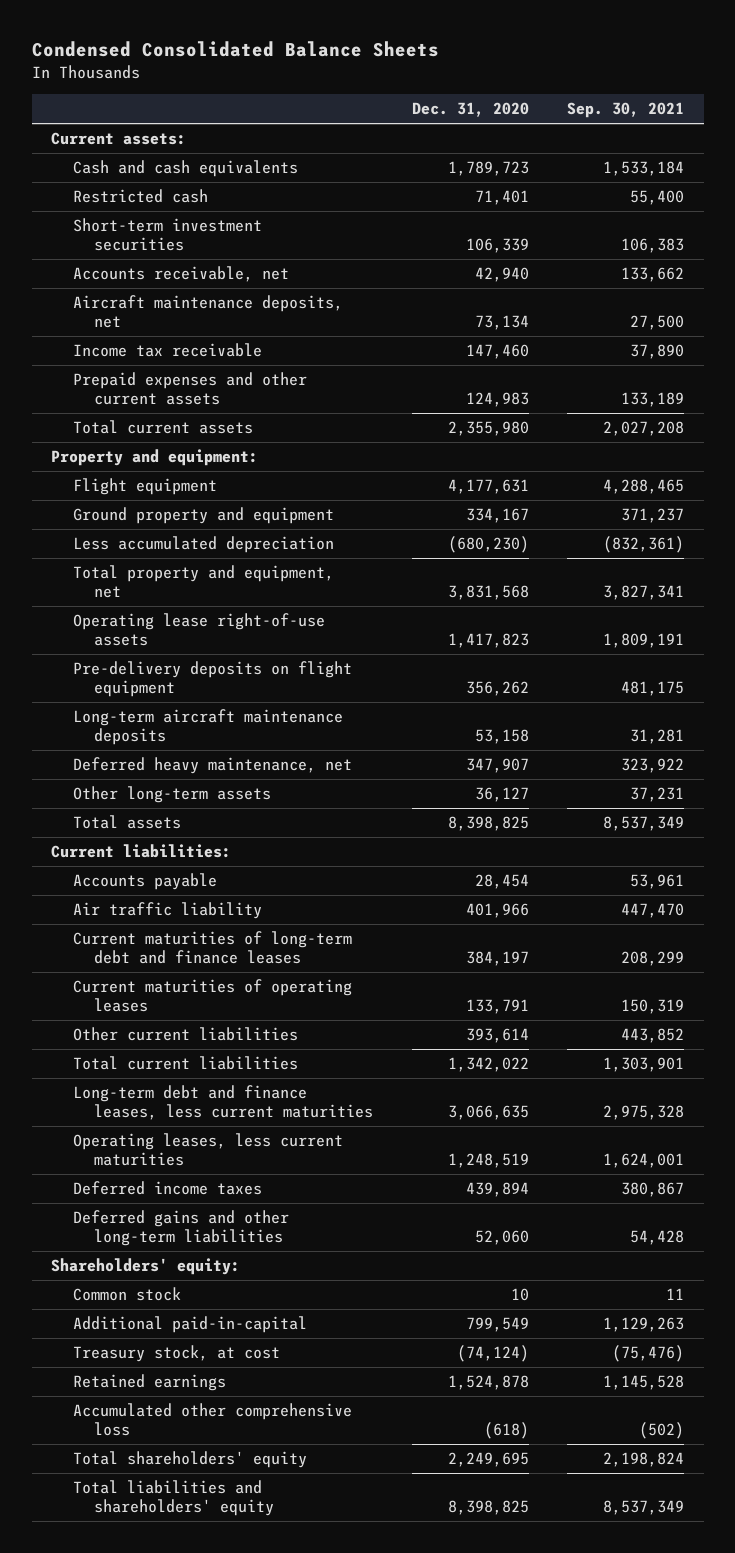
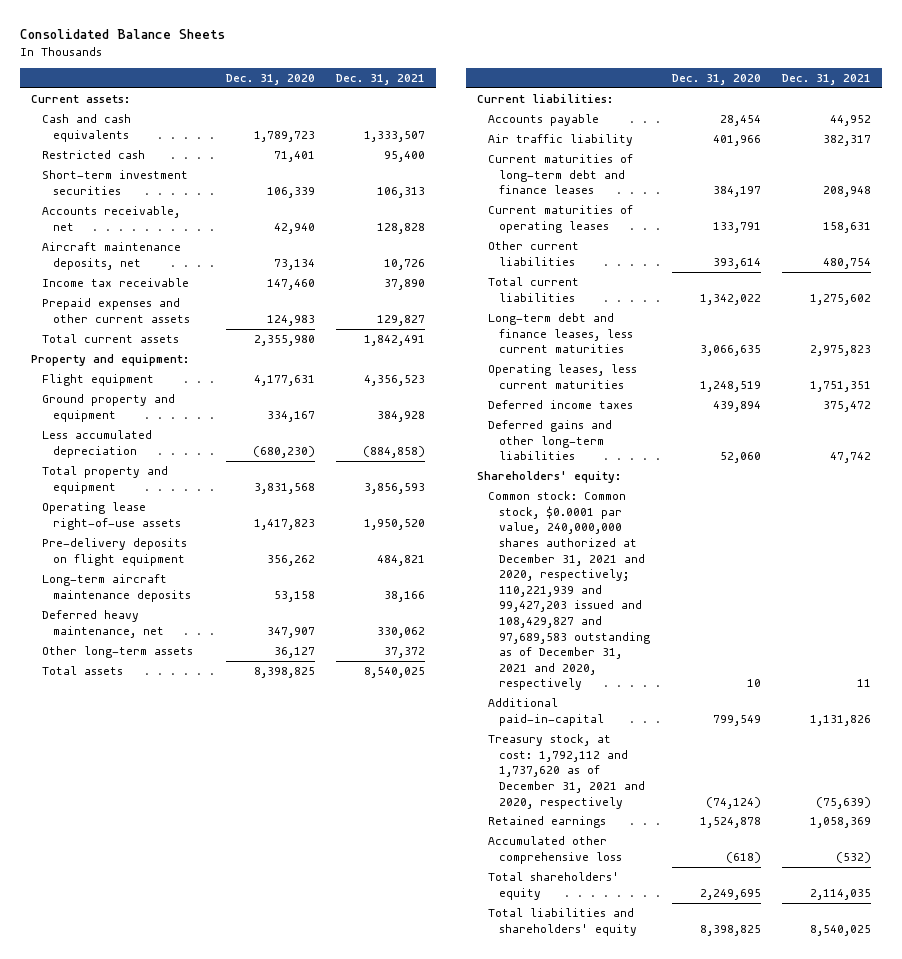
- Condensed Consolidated Balance Sheets
+ Consolidated Balance Sheets
- | Dec. 31, 2020 | Sep. 30, 2021
+ | Dec. 31, 2020 | Dec. 31, 2021
- Total property and equipment, net | 3,831,568 | 3,827,341
+ Total property and equipment | 3,831,568 | 3,856,593
- Common stock | 10 | 11
+ Common stock: Common stock, $0.0001 par value, 240,000,000 shares authorized at December 31, 2021 and 2020, respectively; 110,221,939 and 99,427,203 issued and 108,429,827 and 97,689,583 outstanding as of December 31, 2021 and 2020, respectively | 10 | 11
- Treasury stock, at cost | (74,124) | (75,476)
+ Treasury stock, at cost: 1,792,112 and 1,737,620 as of December 31, 2021 and 2020, respectively | (74,124) | (75,639)

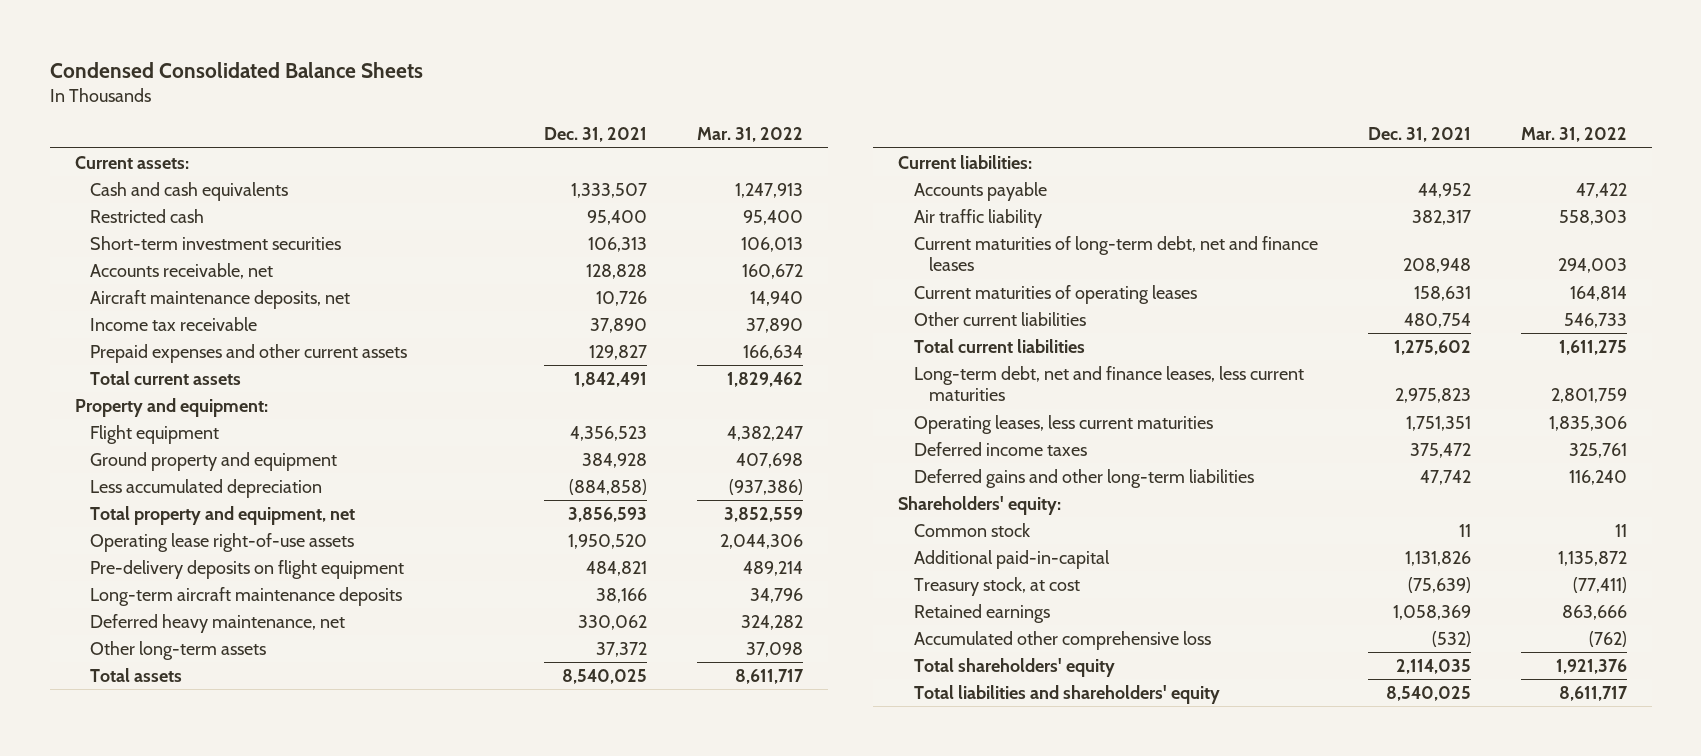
- Consolidated Balance Sheets
+ Condensed Consolidated Balance Sheets
- | Dec. 31, 2020 | Dec. 31, 2021
+ | Dec. 31, 2021 | Mar. 31, 2022
- Total property and equipment | 3,831,568 | 3,856,593
+ Total property and equipment, net | 3,856,593 | 3,852,559
- Current maturities of long-term debt and finance leases | 384,197 | 208,948
+ Current maturities of long-term debt, net and finance leases | 208,948 | 294,003
- Long-term debt and finance leases, less current maturities | 3,066,635 | 2,975,823
+ Long-term debt, net and finance leases, less current maturities | 2,975,823 | 2,801,759
- Common stock: Common stock, $0.0001 par value, 240,000,000 shares authorized at December 31, 2021 and 2020, respectively; 110,221,939 and 99,427,203 issued and 108,429,827 and 97,689,583 outstanding as of December 31, 2021 and 2020, respectively | 10 | 11
+ Common stock | 11 | 11
- Treasury stock, at cost: 1,792,112 and 1,737,620 as of December 31, 2021 and 2020, respectively | (74,124) | (75,639)
+ Treasury stock, at cost | (75,639) | (77,411)

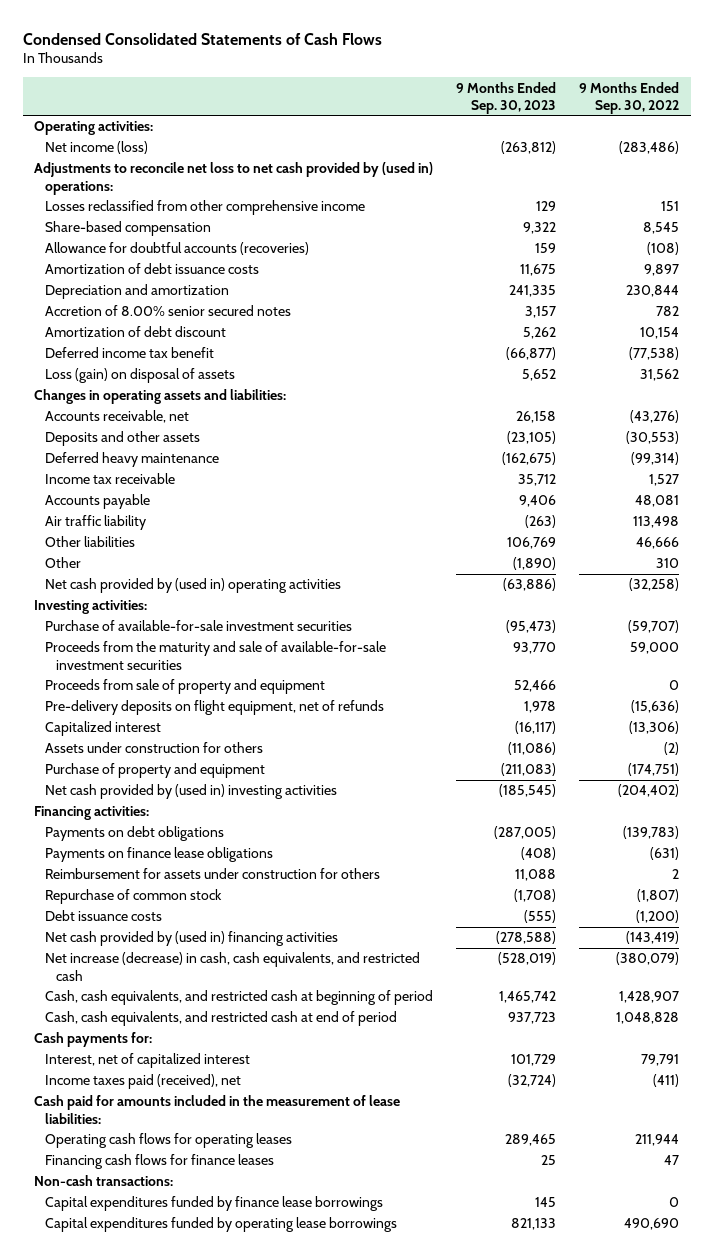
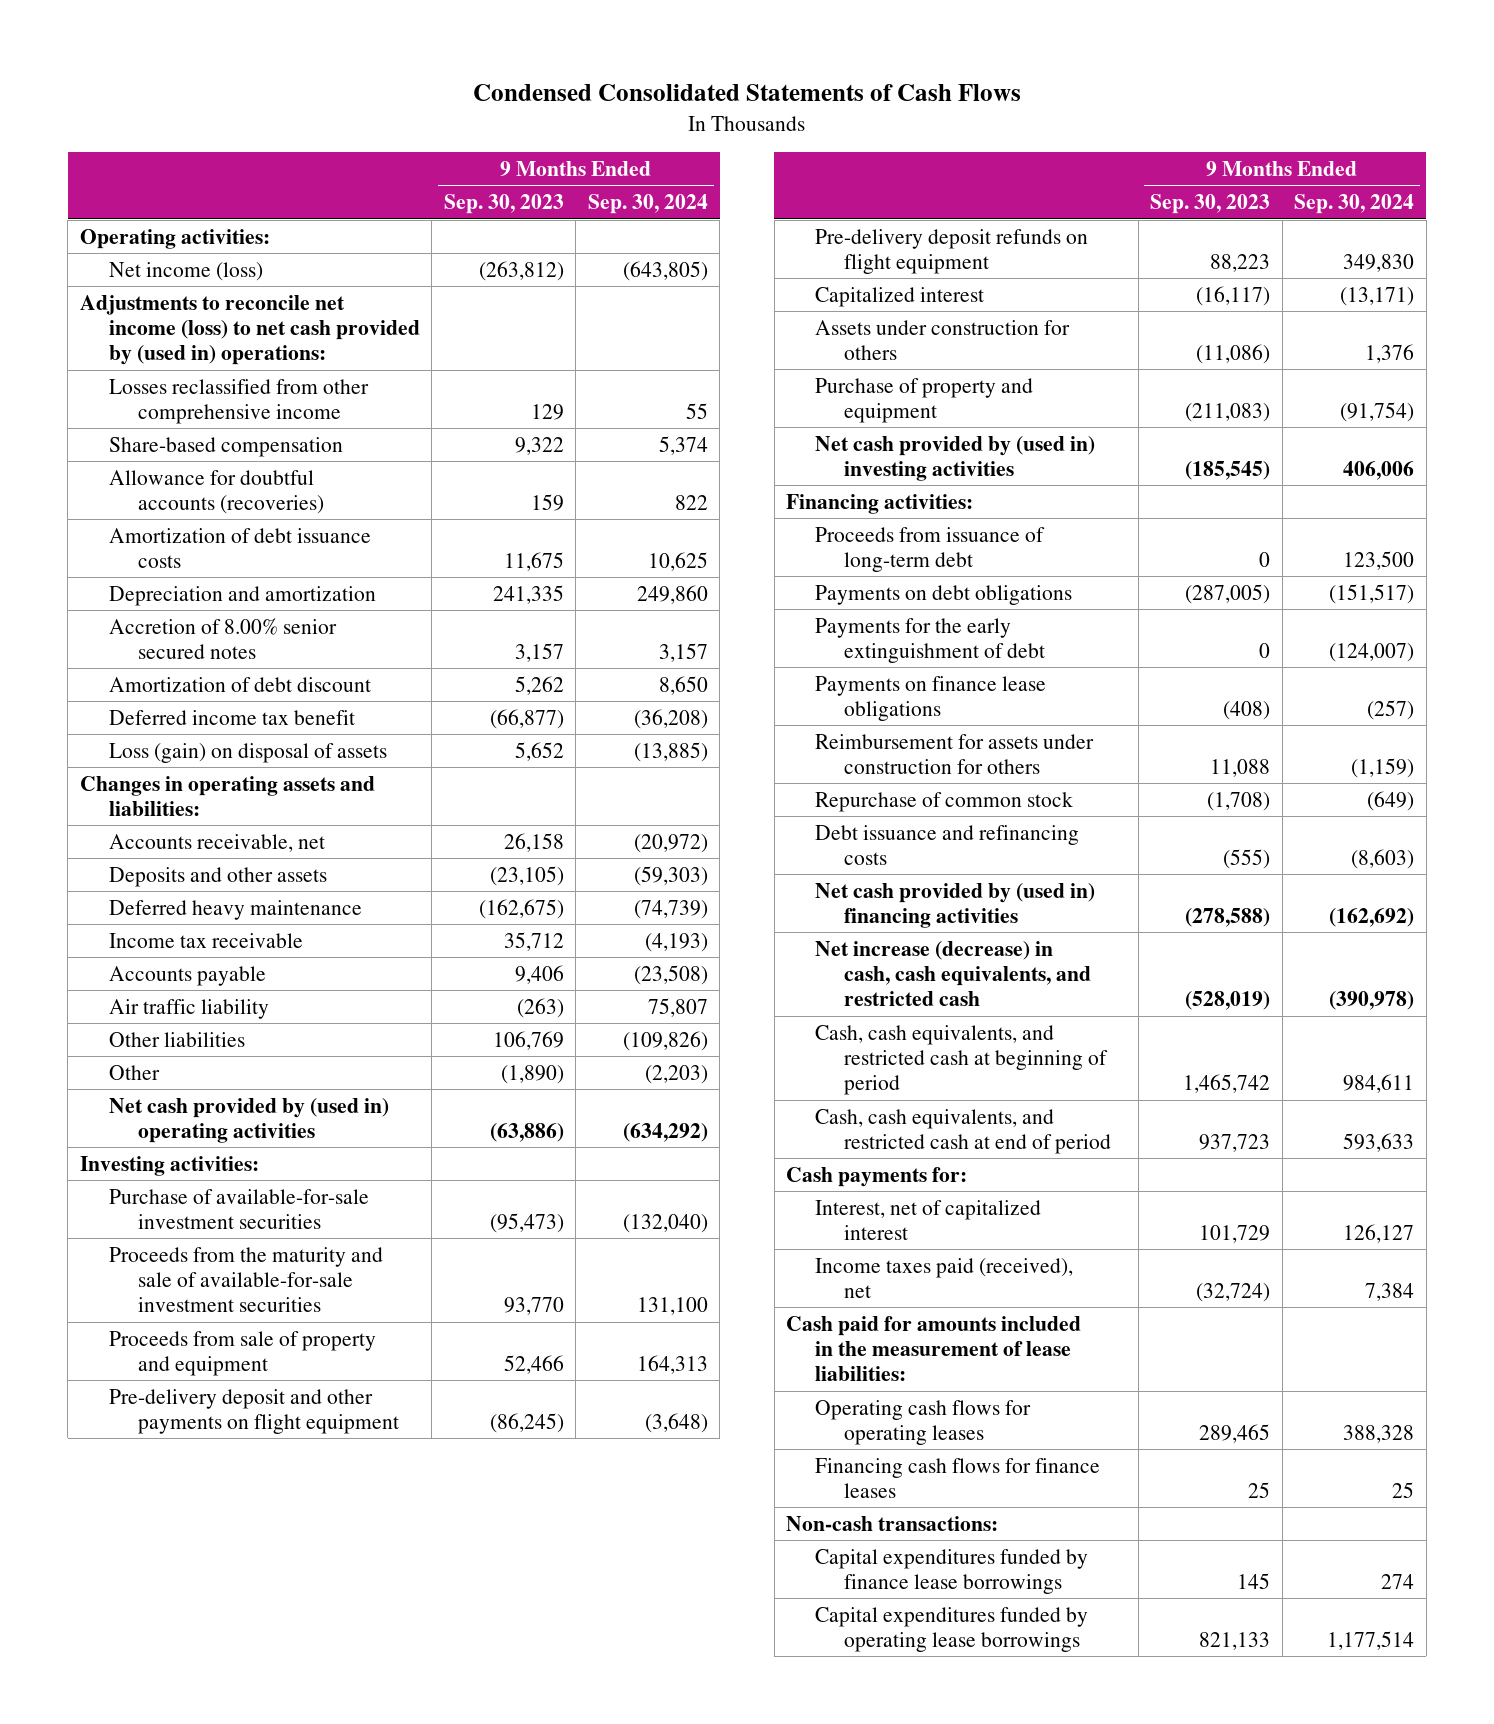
- | 9 Months Ended Sep. 30, 2023 | 9 Months Ended Sep. 30, 2022
+ | 9 Months Ended Sep. 30, 2023 | 9 Months Ended Sep. 30, 2024
- Adjustments to reconcile net loss to net cash provided by (used in) operations:
+ Adjustments to reconcile net income (loss) to net cash provided by (used in) operations:
- Pre-delivery deposits on flight equipment, net of refunds | 1,978 | (15,636)
+ Pre-delivery deposit and other payments on flight equipment | (86,245) | (3,648)
+ Pre-delivery deposit refunds on flight equipment | 88,223 | 349,830
+ Proceeds from issuance of long-term debt | 0 | 123,500
+ Payments for the early extinguishment of debt | 0 | (124,007)
- Debt issuance costs | (555) | (1,200)
+ Debt issuance and refinancing costs | (555) | (8,603)

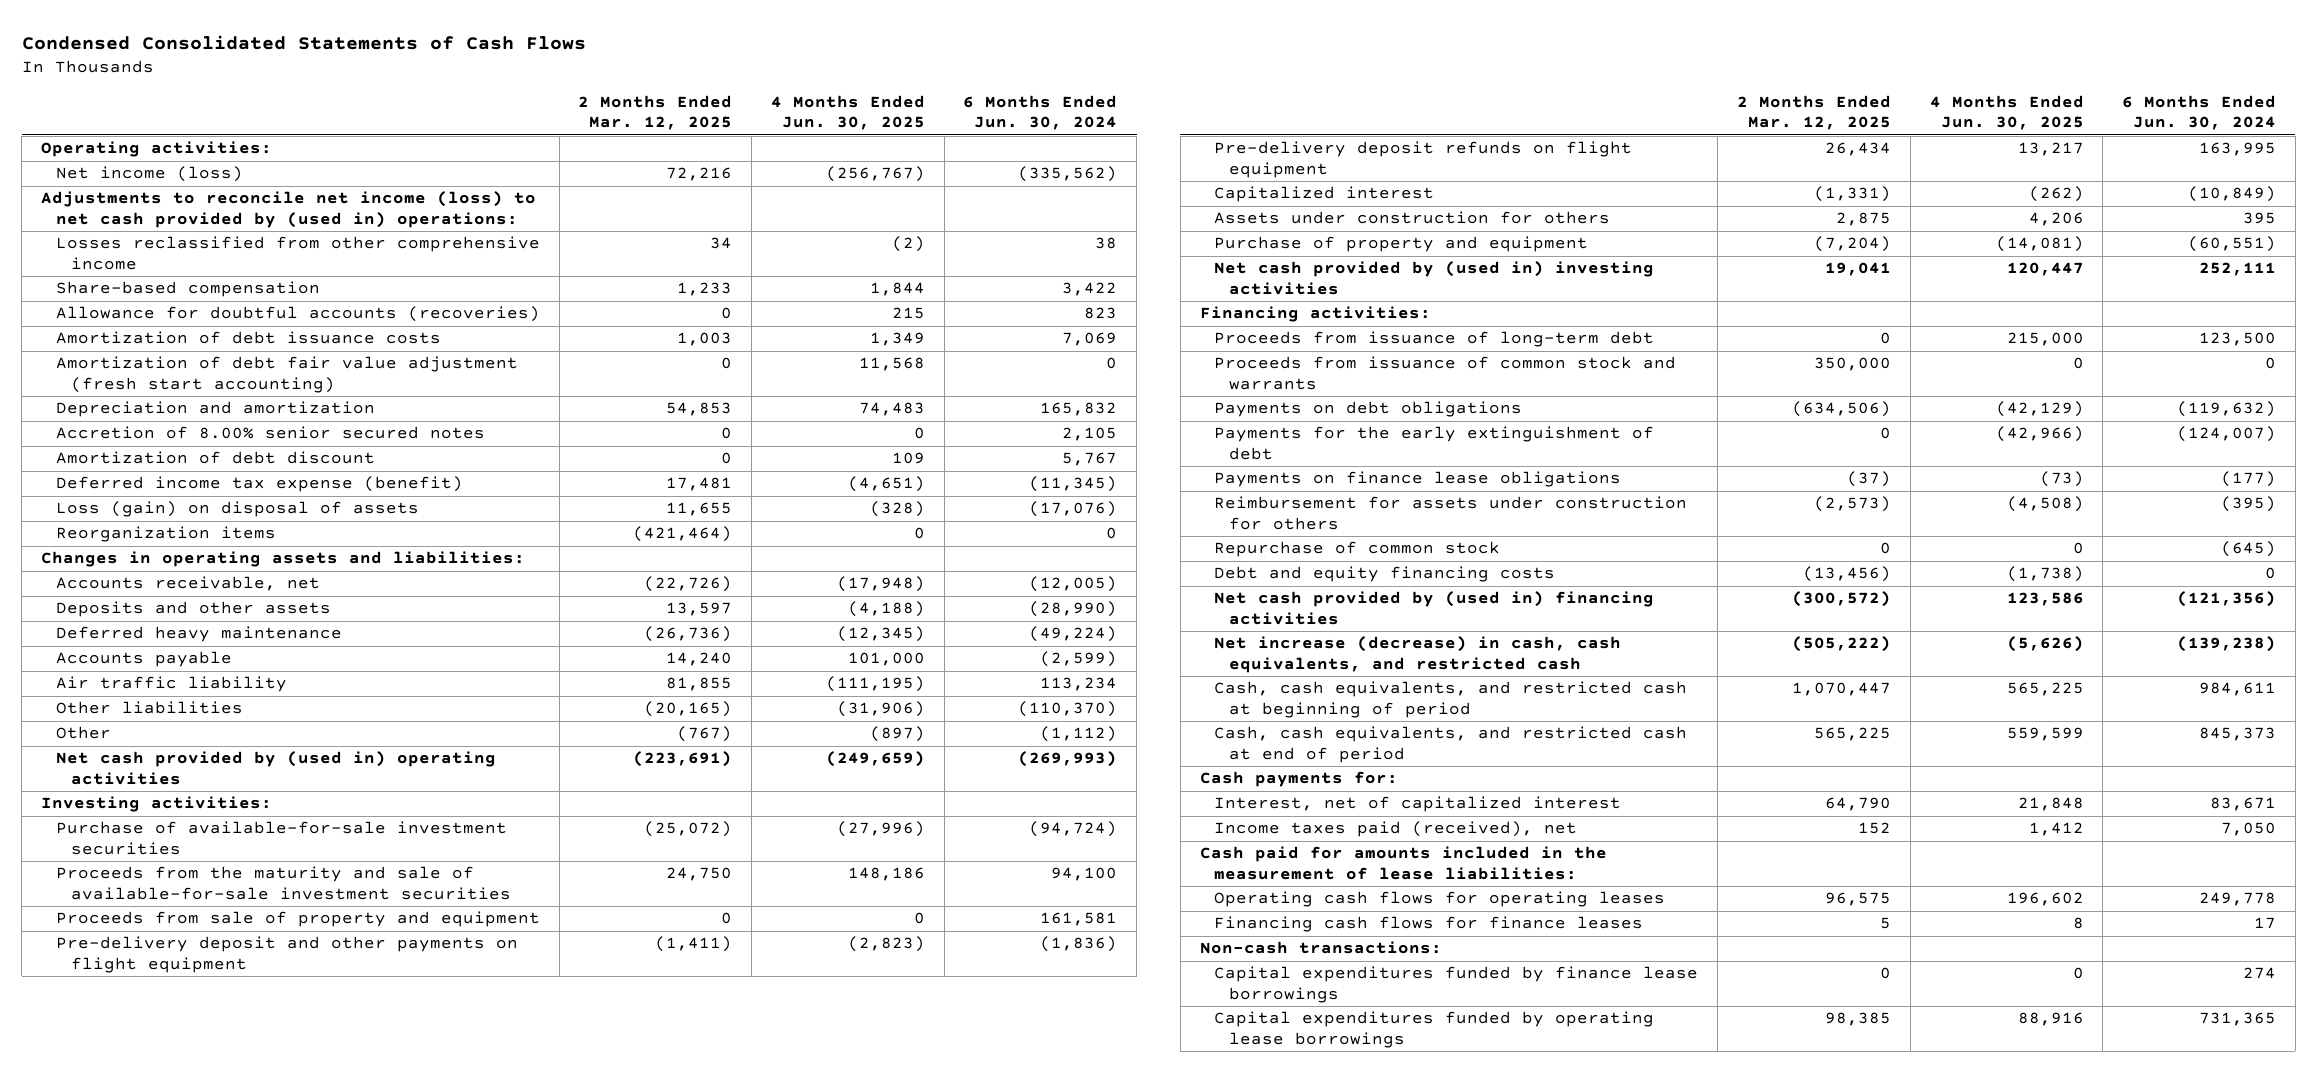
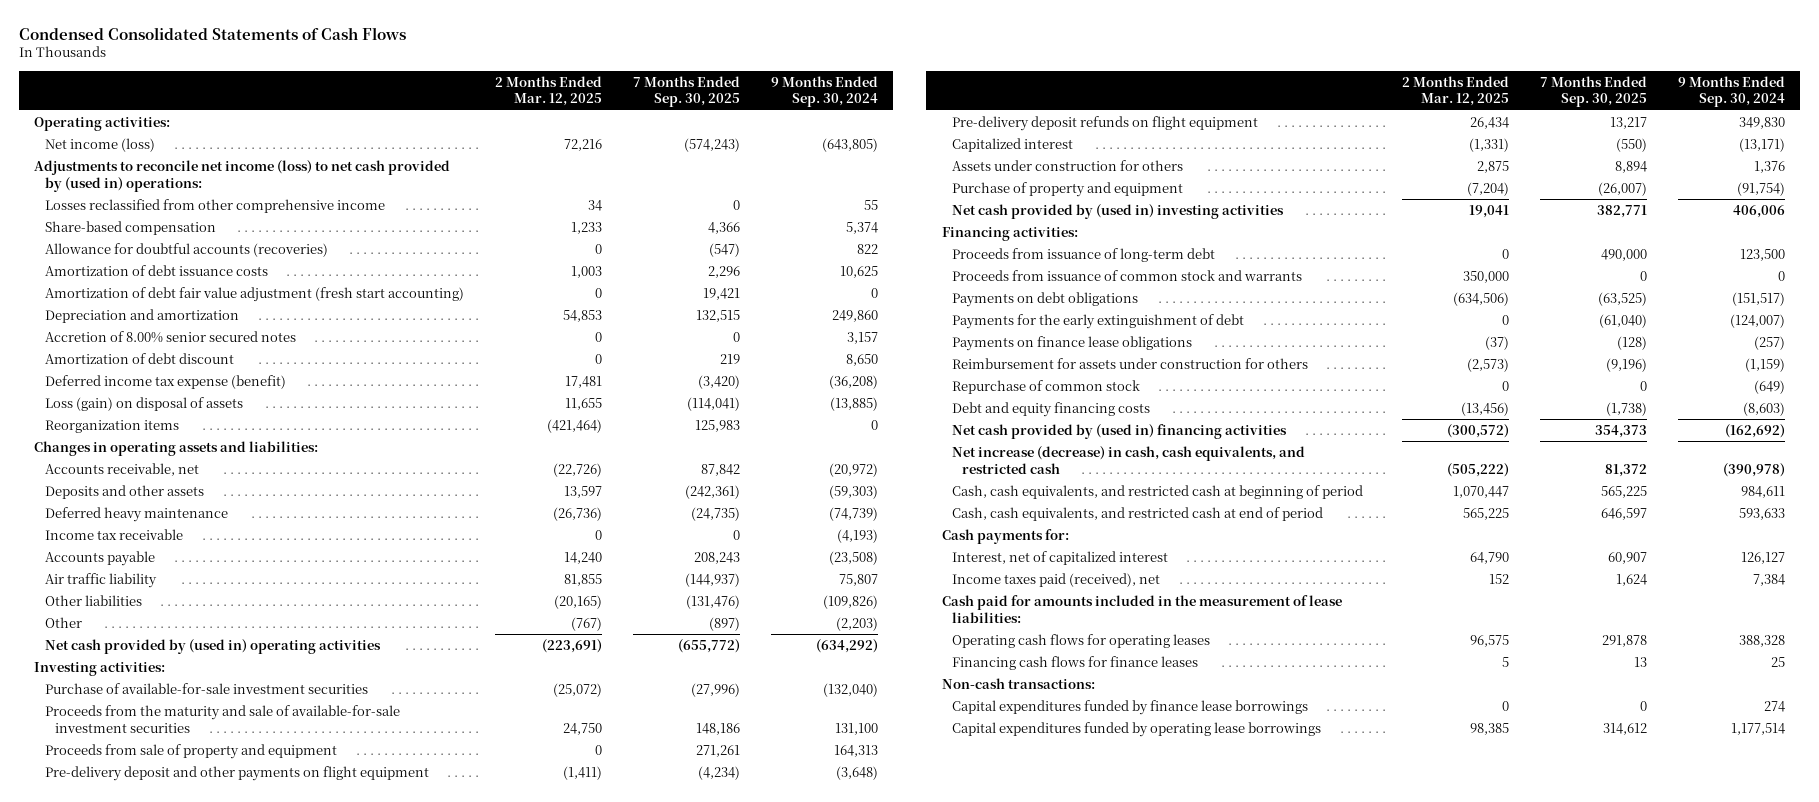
- | 2 Months Ended Mar. 12, 2025 | 4 Months Ended Jun. 30, 2025 | 6 Months Ended Jun. 30, 2024
+ | 2 Months Ended Mar. 12, 2025 | 7 Months Ended Sep. 30, 2025 | 9 Months Ended Sep. 30, 2024
+ Income tax receivable | 0 | 0 | (4,193)

